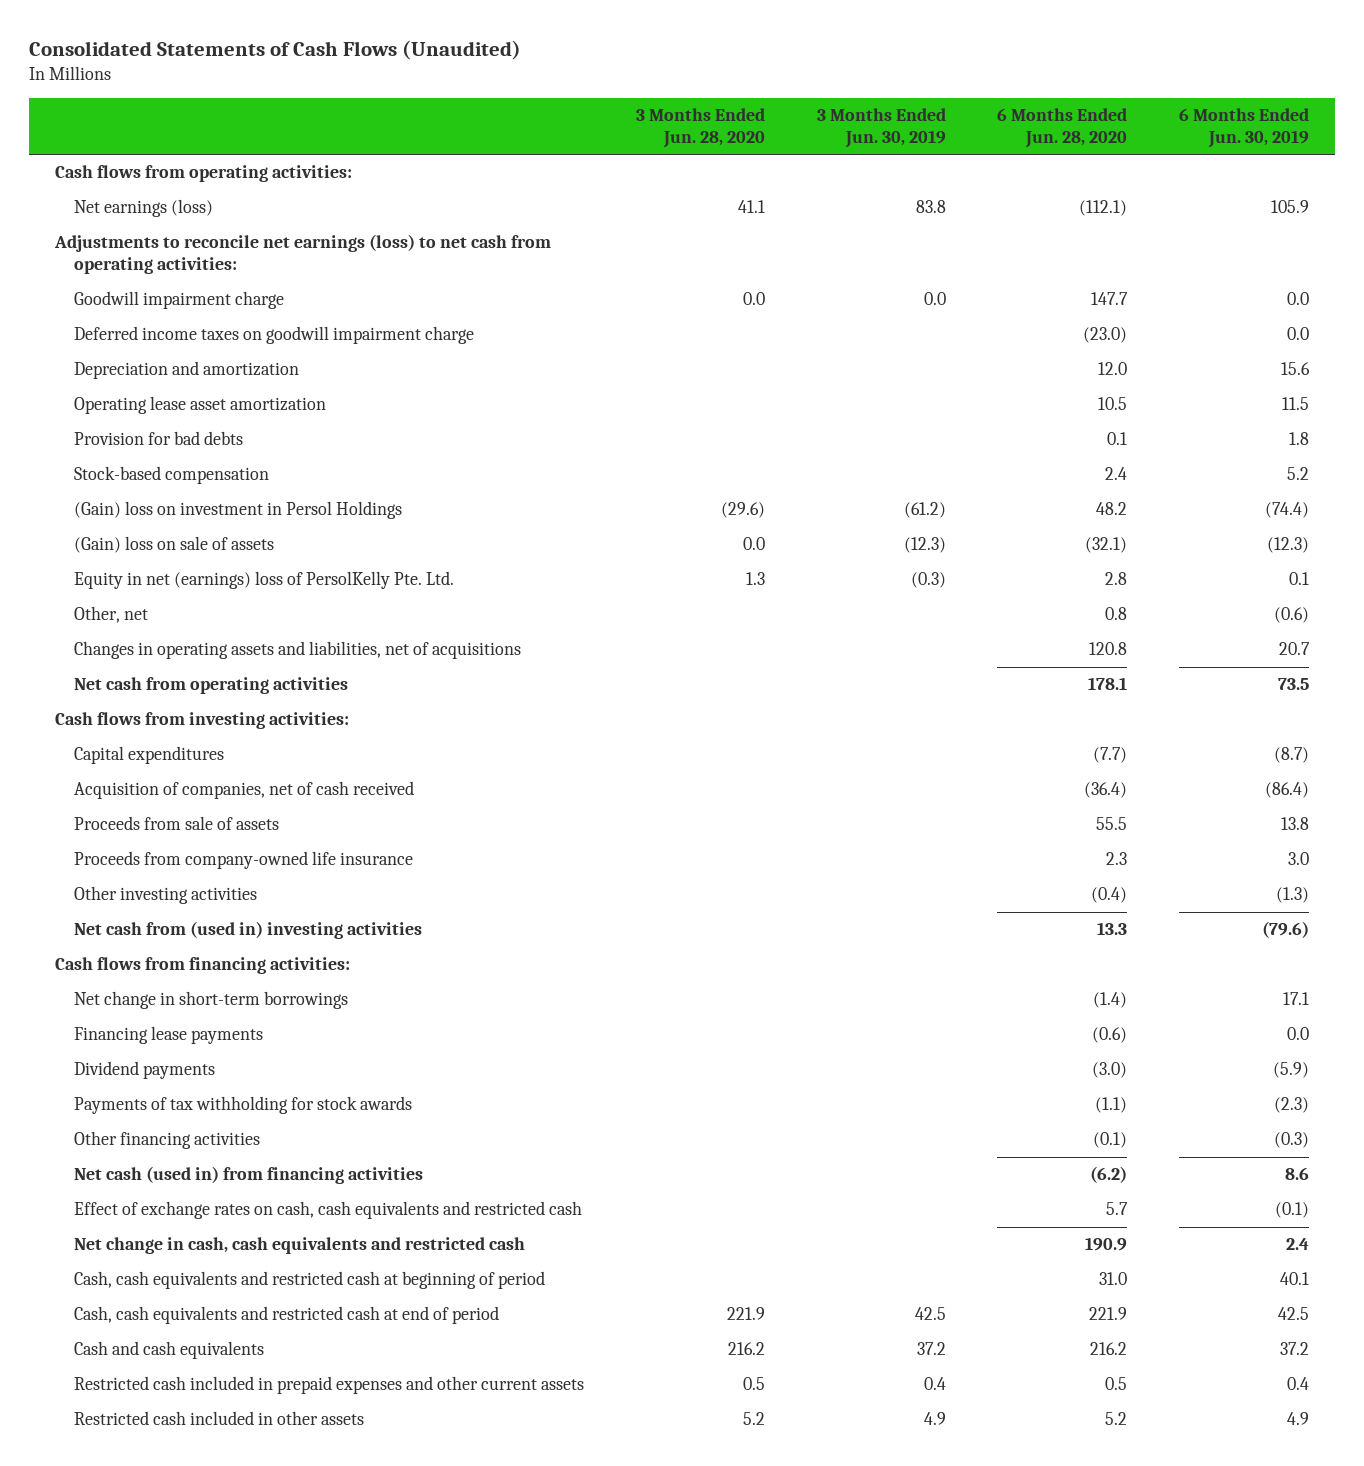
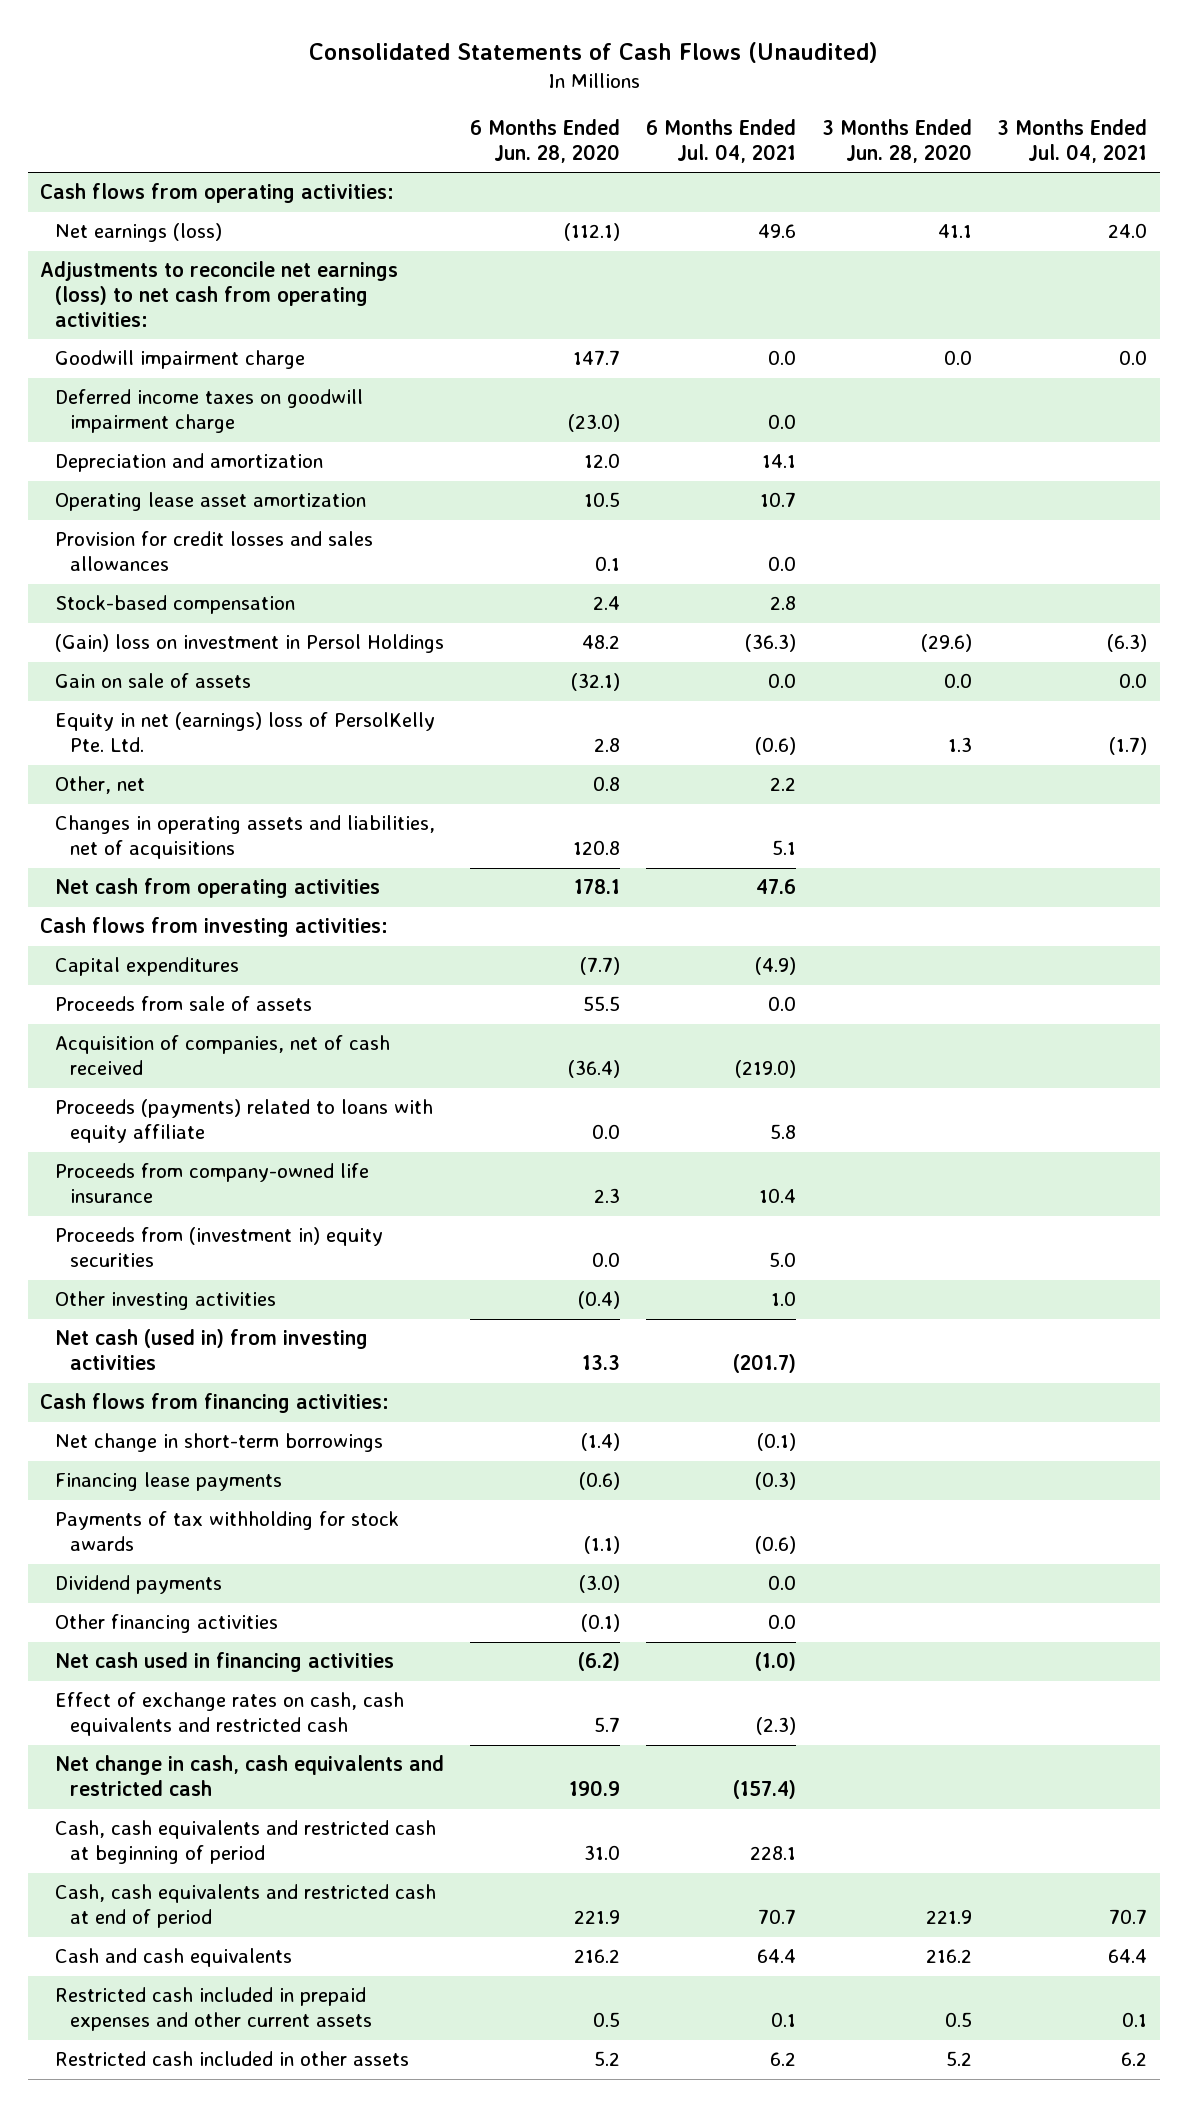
- | 3 Months Ended Jun. 28, 2020 | 3 Months Ended Jun. 30, 2019 | 6 Months Ended Jun. 28, 2020 | 6 Months Ended Jun. 30, 2019
+ | 6 Months Ended Jun. 28, 2020 | 6 Months Ended Jul. 04, 2021 | 3 Months Ended Jun. 28, 2020 | 3 Months Ended Jul. 04, 2021
- Provision for bad debts | | | 0.1 | 1.8
+ Provision for credit losses and sales allowances | 0.1 | 0.0 | |
- (Gain) loss on sale of assets | 0.0 | (12.3) | (32.1) | (12.3)
+ Gain on sale of assets | (32.1) | 0.0 | 0.0 | 0.0
moved down: Acquisition of companies, net of cash received | (36.4) | (219.0) | |
+ Proceeds (payments) related to loans with equity affiliate | 0.0 | 5.8 | |
+ Proceeds from (investment in) equity securities | 0.0 | 5.0 | |
- Net cash from (used in) investing activities | | | 13.3 | (79.6)
+ Net cash (used in) from investing activities | 13.3 | (201.7) | |
moved down: Dividend payments | (3.0) | 0.0 | |
- Net cash (used in) from financing activities | | | (6.2) | 8.6
+ Net cash used in financing activities | (6.2) | (1.0) | |

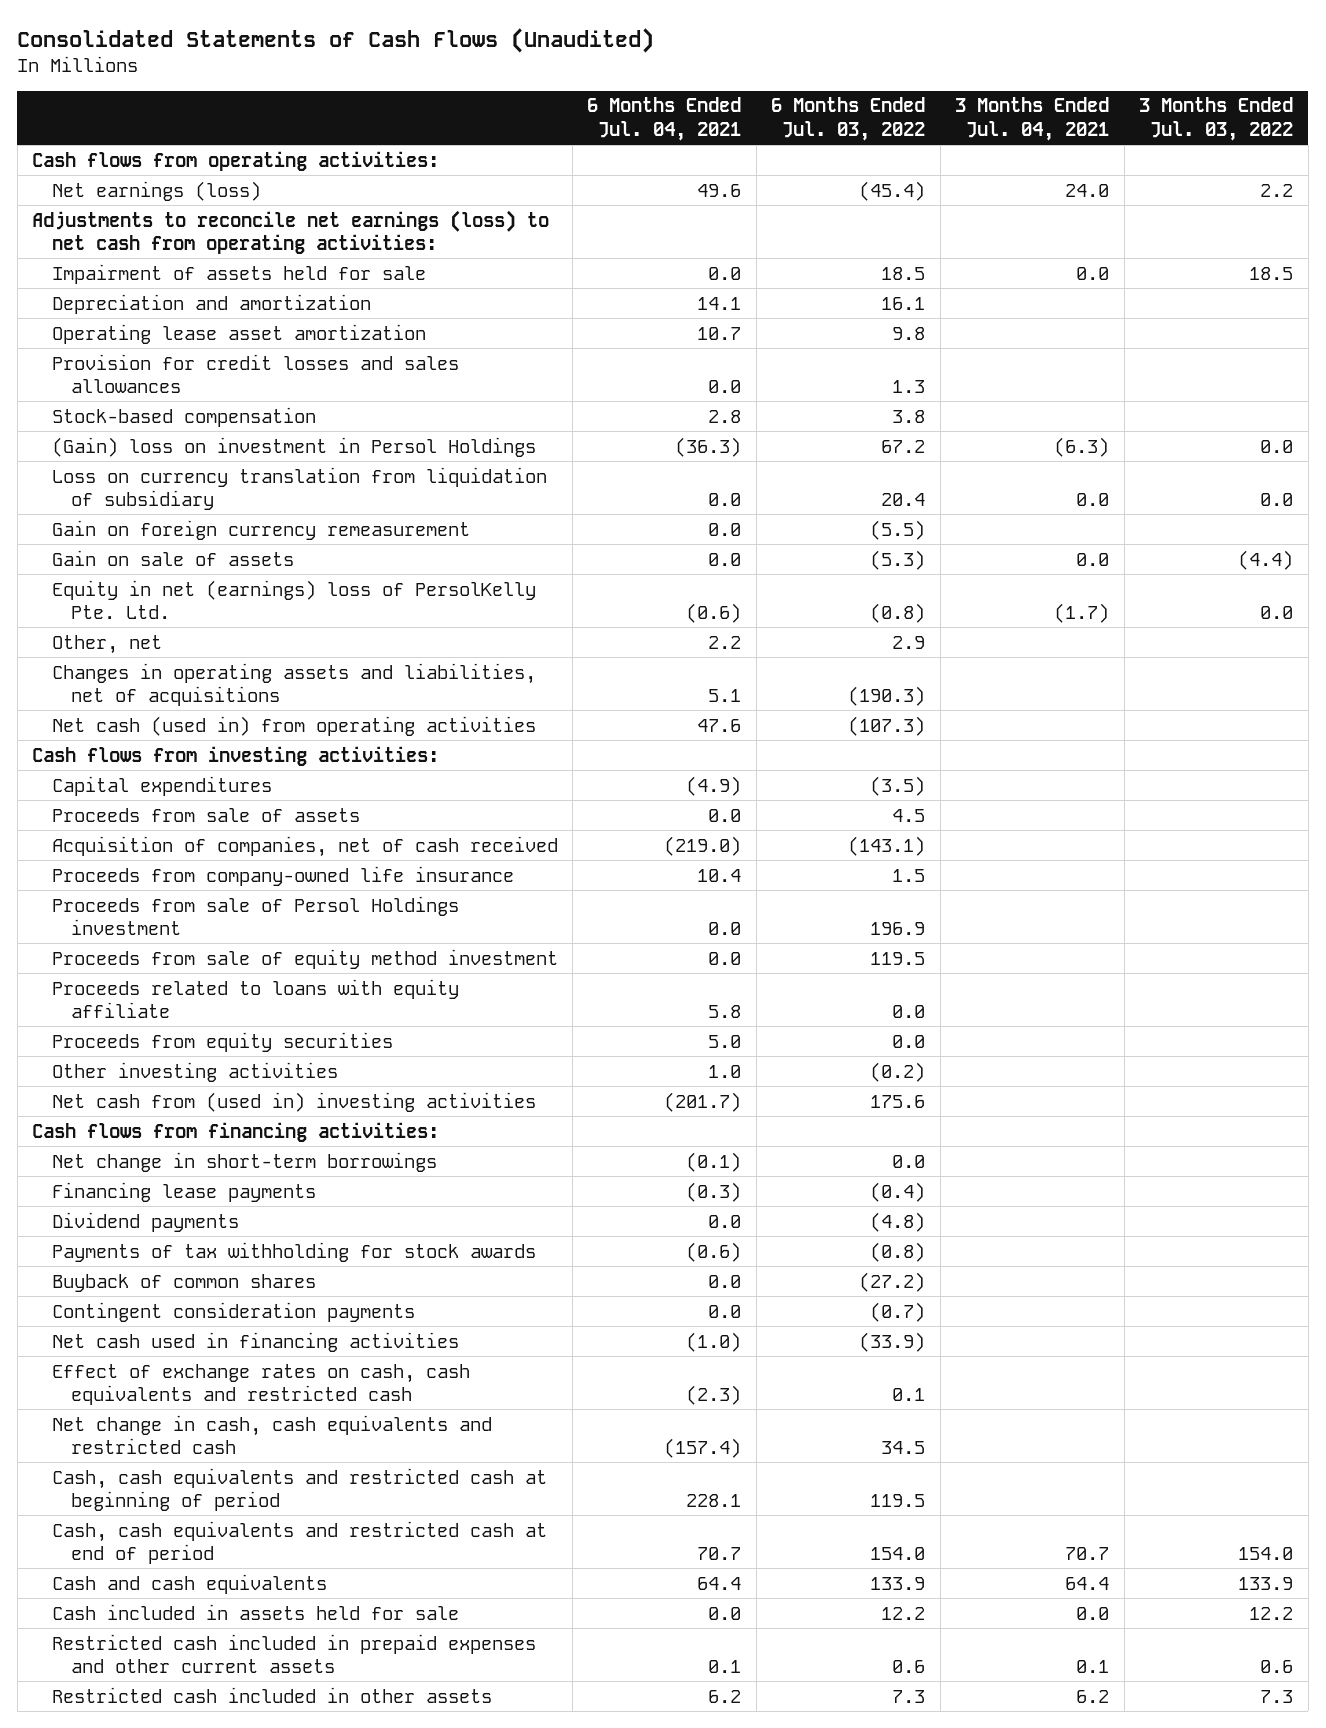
- | 6 Months Ended Jun. 28, 2020 | 6 Months Ended Jul. 04, 2021 | 3 Months Ended Jun. 28, 2020 | 3 Months Ended Jul. 04, 2021
+ | 6 Months Ended Jul. 04, 2021 | 6 Months Ended Jul. 03, 2022 | 3 Months Ended Jul. 04, 2021 | 3 Months Ended Jul. 03, 2022
- Goodwill impairment charge | 147.7 | 0.0 | 0.0 | 0.0
- Deferred income taxes on goodwill impairment charge | (23.0) | 0.0 | |
+ Impairment of assets held for sale | 0.0 | 18.5 | 0.0 | 18.5
+ Loss on currency translation from liquidation of subsidiary | 0.0 | 20.4 | 0.0 | 0.0
+ Gain on foreign currency remeasurement | 0.0 | (5.5) | |
- Net cash from operating activities | 178.1 | 47.6 | |
+ Net cash (used in) from operating activities | 47.6 | (107.3) | |
- Proceeds (payments) related to loans with equity affiliate | 0.0 | 5.8 | |
- Proceeds from (investment in) equity securities | 0.0 | 5.0 | |
+ Proceeds from sale of Persol Holdings investment | 0.0 | 196.9 | |
+ Proceeds from sale of equity method investment | 0.0 | 119.5 | |
+ Proceeds related to loans with equity affiliate | 5.8 | 0.0 | |
+ Proceeds from equity securities | 5.0 | 0.0 | |
- Net cash (used in) from investing activities | 13.3 | (201.7) | |
+ Net cash from (used in) investing activities | (201.7) | 175.6 | |
- Other financing activities | (0.1) | 0.0 | |
moved down: Payments of tax withholding for stock awards | (0.6) | (0.8) | |
+ Buyback of common shares | 0.0 | (27.2) | |
+ Contingent consideration payments | 0.0 | (0.7) | |
+ Cash included in assets held for sale | 0.0 | 12.2 | 0.0 | 12.2

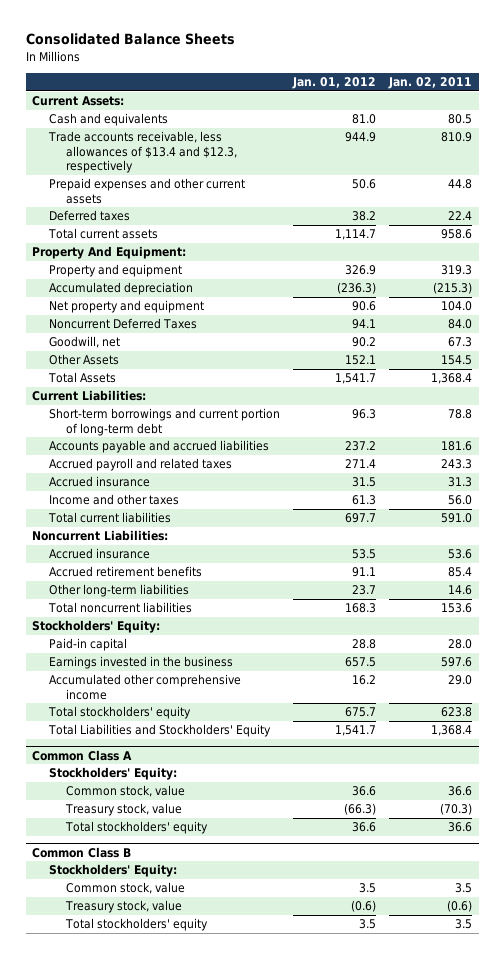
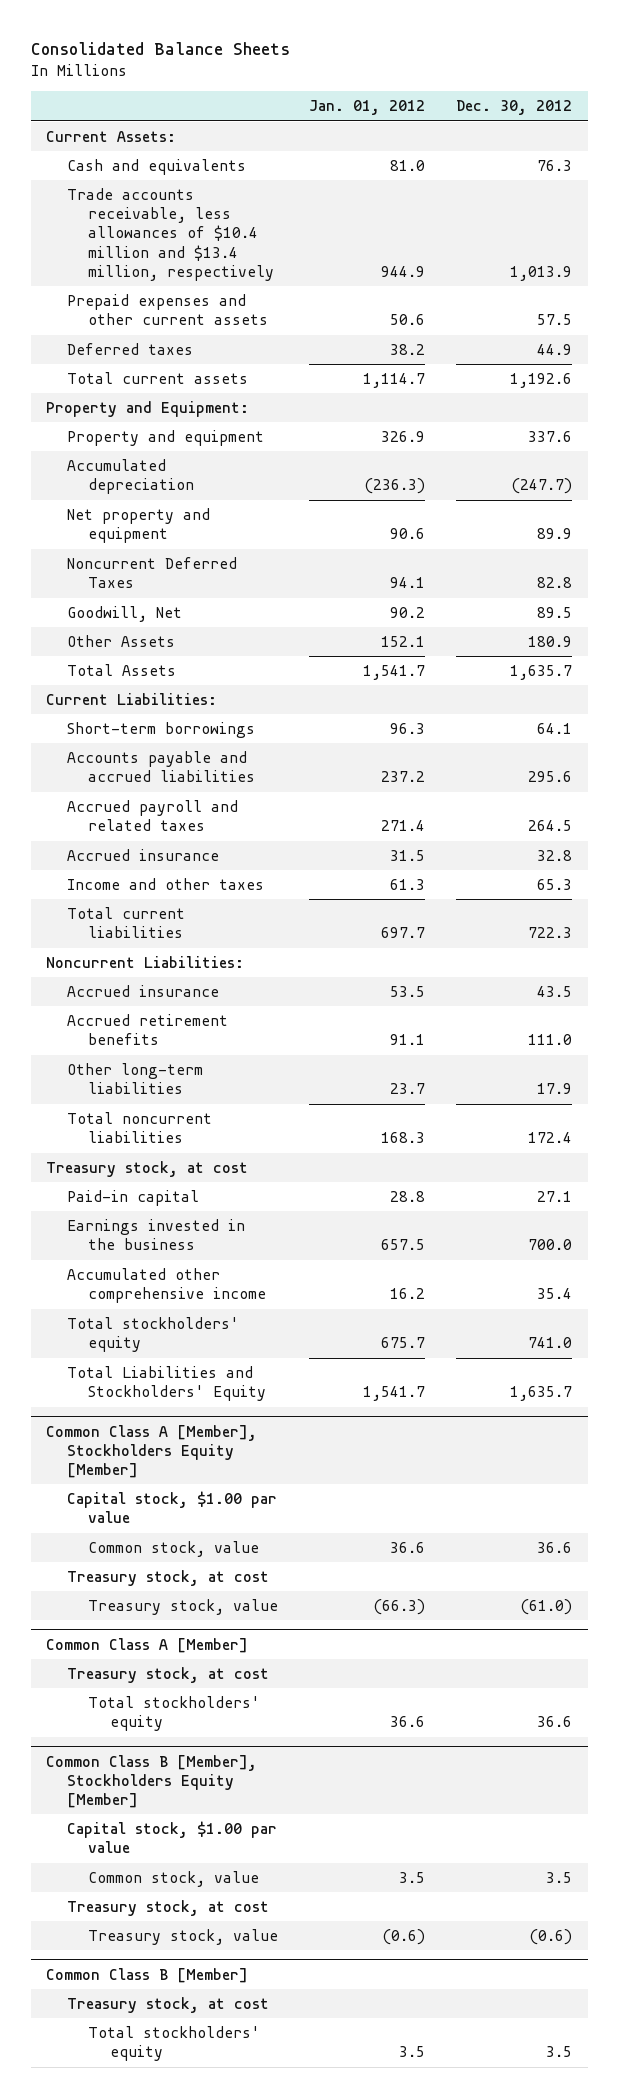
- | Jan. 01, 2012 | Jan. 02, 2011
+ | Jan. 01, 2012 | Dec. 30, 2012
- Trade accounts receivable, less allowances of $13.4 and $12.3, respectively | 944.9 | 810.9
+ Trade accounts receivable, less allowances of $10.4 million and $13.4 million, respectively | 944.9 | 1,013.9
- Property And Equipment:
+ Property and Equipment:
- Goodwill, net | 90.2 | 67.3
+ Goodwill, Net | 90.2 | 89.5
- Short-term borrowings and current portion of long-term debt | 96.3 | 78.8
+ Short-term borrowings | 96.3 | 64.1
- Stockholders' Equity:
+ Treasury stock, at cost
- Common Class A
- Stockholders' Equity:
+ Common Class A [Member], Stockholders Equity [Member]
+ Capital stock, $1.00 par value
+ Treasury stock, at cost
+ Common Class A [Member]
+ Treasury stock, at cost
- Common Class B
- Stockholders' Equity:
+ Common Class B [Member], Stockholders Equity [Member]
+ Capital stock, $1.00 par value
+ Treasury stock, at cost
+ Common Class B [Member]
+ Treasury stock, at cost

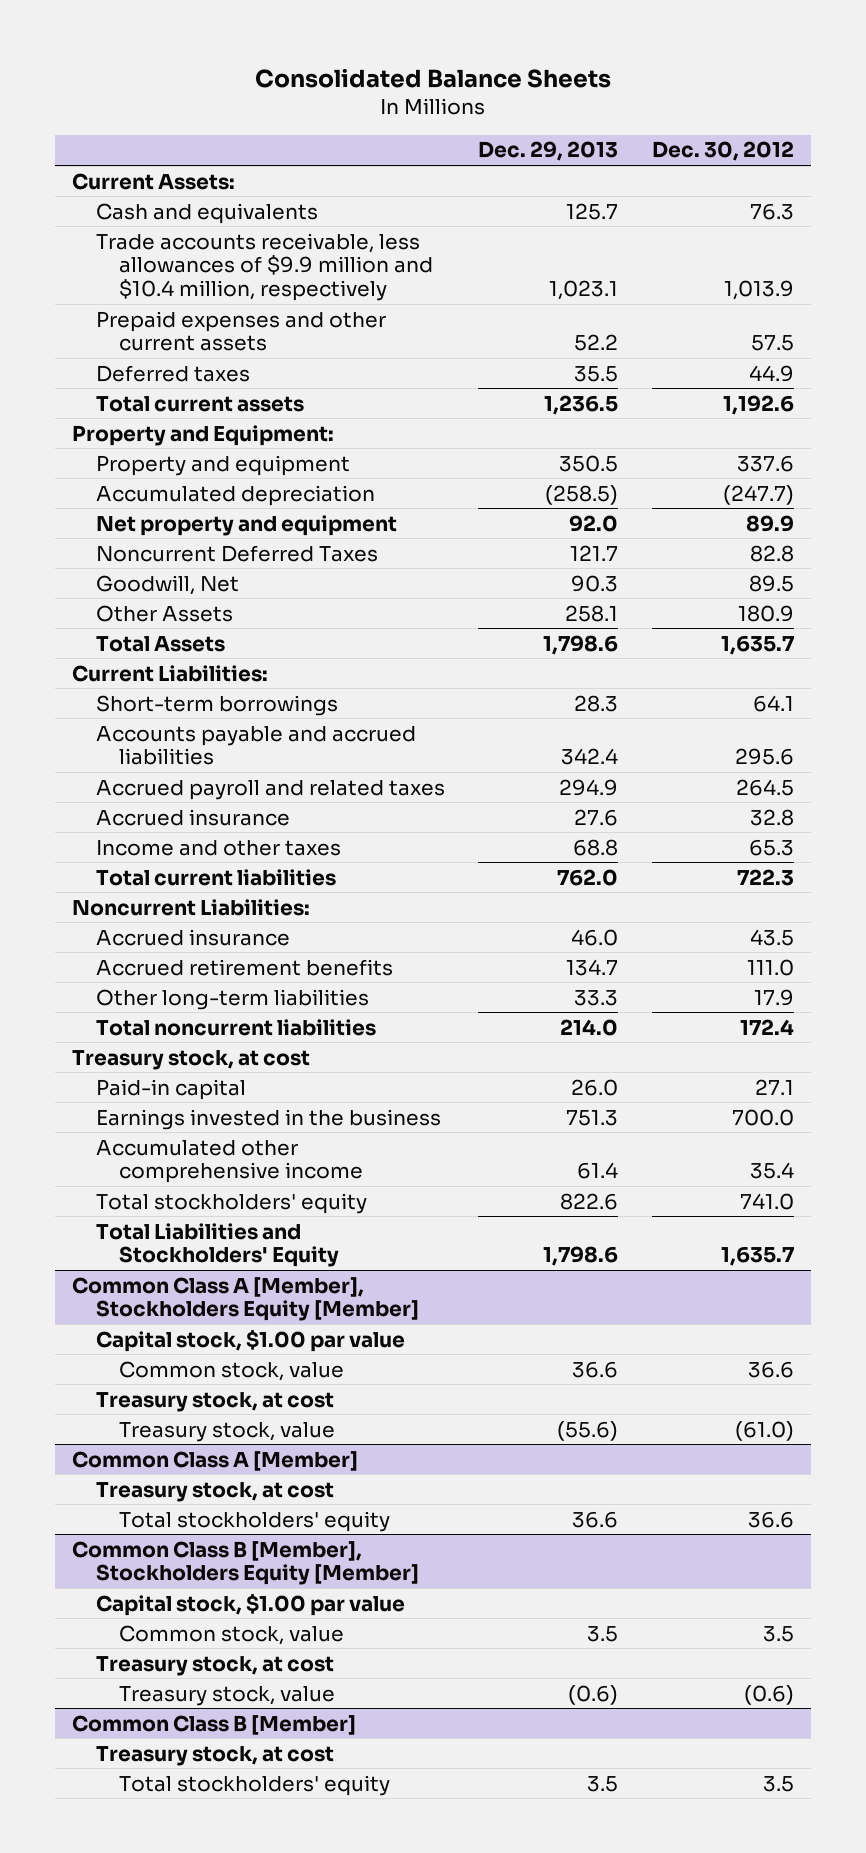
- | Jan. 01, 2012 | Dec. 30, 2012
+ | Dec. 29, 2013 | Dec. 30, 2012
- Trade accounts receivable, less allowances of $10.4 million and $13.4 million, respectively | 944.9 | 1,013.9
+ Trade accounts receivable, less allowances of $9.9 million and $10.4 million, respectively | 1,023.1 | 1,013.9

